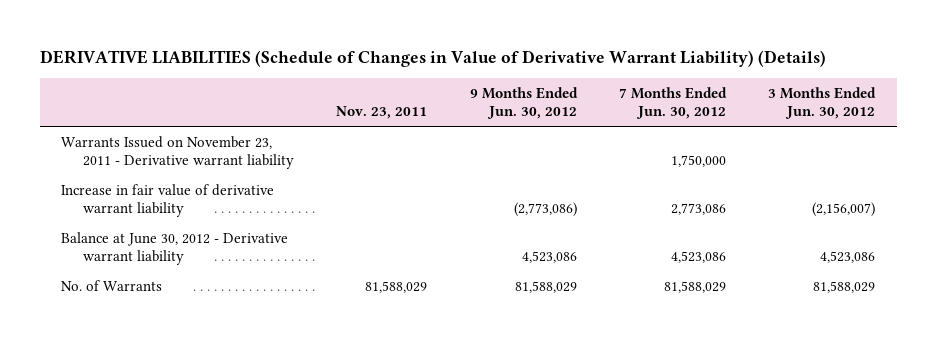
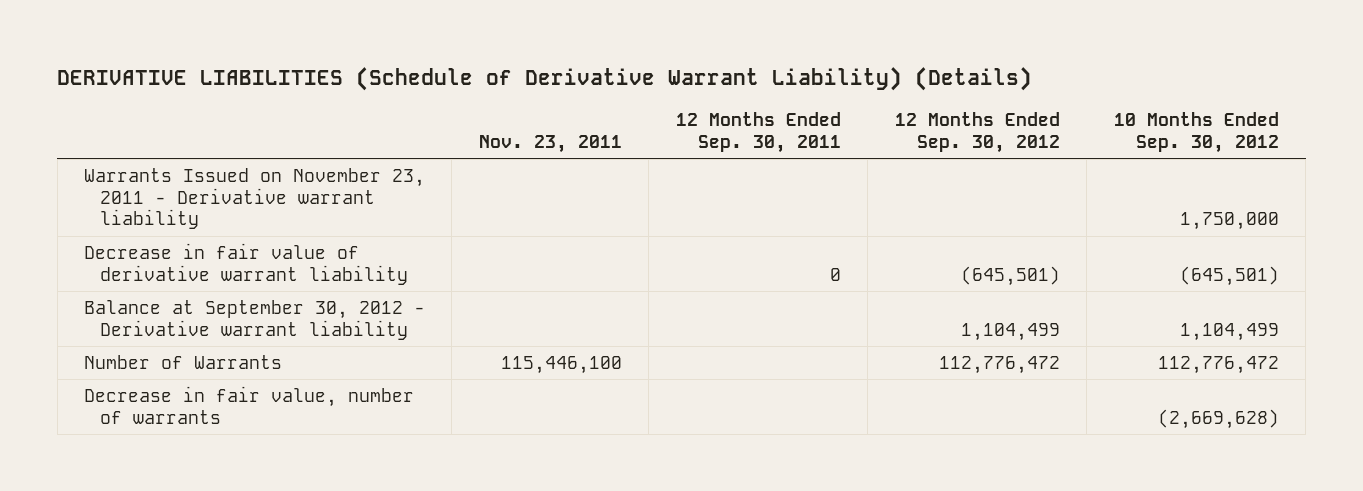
- DERIVATIVE LIABILITIES (Schedule of Changes in Value of Derivative Warrant Liability) (Details)
+ DERIVATIVE LIABILITIES (Schedule of Derivative Warrant Liability) (Details)
- | Nov. 23, 2011 | 9 Months Ended Jun. 30, 2012 | 7 Months Ended Jun. 30, 2012 | 3 Months Ended Jun. 30, 2012
+ | Nov. 23, 2011 | 12 Months Ended Sep. 30, 2011 | 12 Months Ended Sep. 30, 2012 | 10 Months Ended Sep. 30, 2012
- Increase in fair value of derivative warrant liability | | (2,773,086) | 2,773,086 | (2,156,007)
- Balance at June 30, 2012 - Derivative warrant liability | | 4,523,086 | 4,523,086 | 4,523,086
- No. of Warrants | 81,588,029 | 81,588,029 | 81,588,029 | 81,588,029
+ Decrease in fair value of derivative warrant liability | | 0 | (645,501) | (645,501)
+ Balance at September 30, 2012 - Derivative warrant liability | | | 1,104,499 | 1,104,499
+ Number of Warrants | 115,446,100 | | 112,776,472 | 112,776,472
+ Decrease in fair value, number of warrants | | | | (2,669,628)

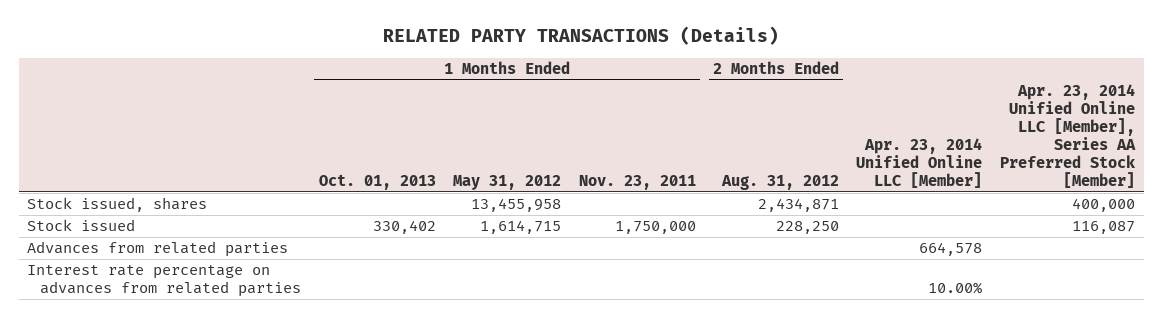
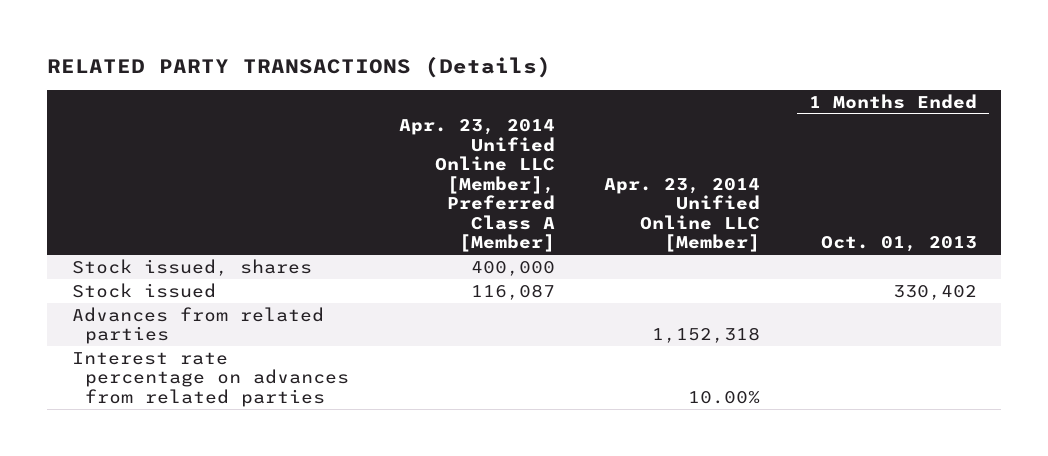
- | 1 Months Ended Oct. 01, 2013 | 1 Months Ended May 31, 2012 | 1 Months Ended Nov. 23, 2011 | 2 Months Ended Aug. 31, 2012 | Apr. 23, 2014 Unified Online LLC [Member] | Apr. 23, 2014 Unified Online LLC [Member], Series AA Preferred Stock [Member]
+ | Apr. 23, 2014 Unified Online LLC [Member], Preferred Class A [Member] | Apr. 23, 2014 Unified Online LLC [Member] | 1 Months Ended Oct. 01, 2013
- Advances from related parties | | | | | 664,578 |
+ Advances from related parties | | 1,152,318 |

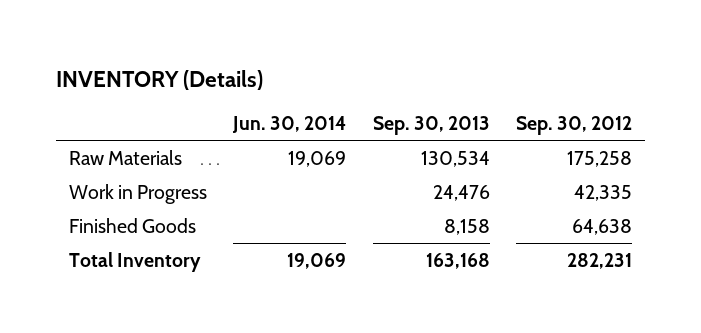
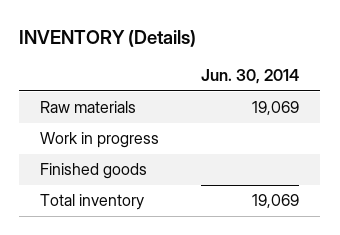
- | Jun. 30, 2014 | Sep. 30, 2013 | Sep. 30, 2012
+ | Jun. 30, 2014
- Raw Materials | 19,069 | 130,534 | 175,258
- Work in Progress | | 24,476 | 42,335
- Finished Goods | | 8,158 | 64,638
- Total Inventory | 19,069 | 163,168 | 282,231
+ Raw materials | 19,069
+ Work in progress
+ Finished goods
+ Total inventory | 19,069

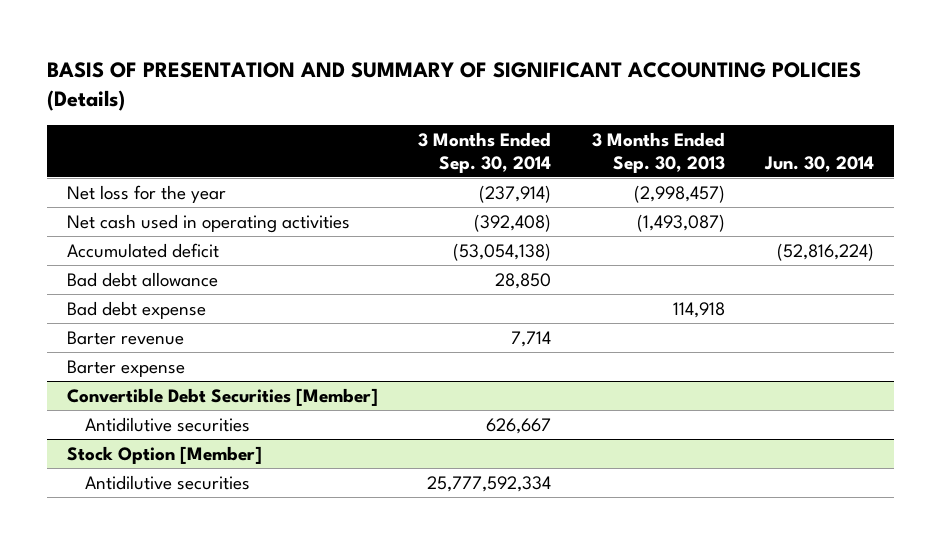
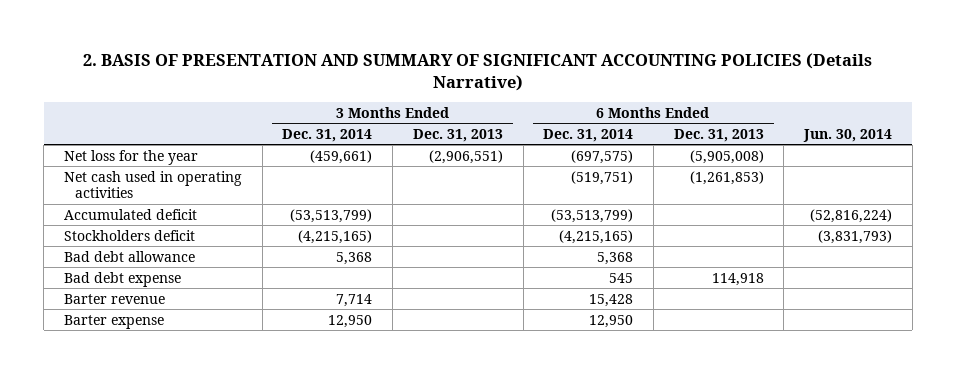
- BASIS OF PRESENTATION AND SUMMARY OF SIGNIFICANT ACCOUNTING POLICIES (Details)
+ 2. BASIS OF PRESENTATION AND SUMMARY OF SIGNIFICANT ACCOUNTING POLICIES (Details Narrative)
- | 3 Months Ended Sep. 30, 2014 | 3 Months Ended Sep. 30, 2013 | Jun. 30, 2014
+ | 3 Months Ended Dec. 31, 2014 | 3 Months Ended Dec. 31, 2013 | 6 Months Ended Dec. 31, 2014 | 6 Months Ended Dec. 31, 2013 | Jun. 30, 2014
+ Stockholders deficit | (4,215,165) | | (4,215,165) | | (3,831,793)
- Convertible Debt Securities [Member]
- Antidilutive securities | 626,667 | |
- Stock Option [Member]
- Antidilutive securities | 25,777,592,334 | |

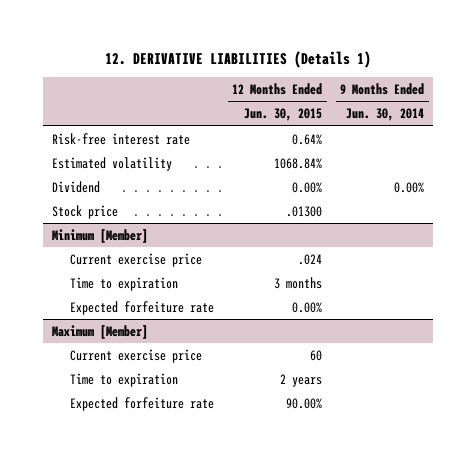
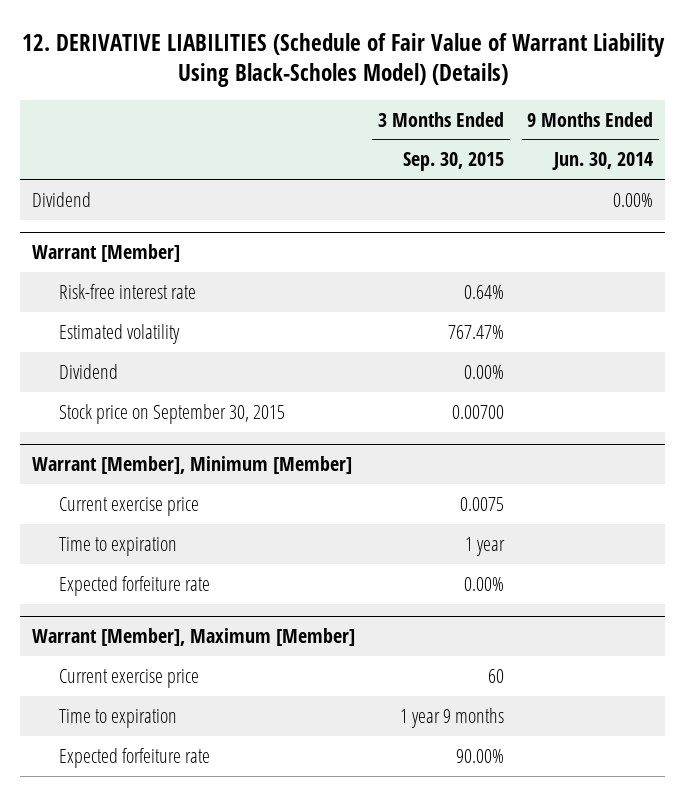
- 12. DERIVATIVE LIABILITIES (Details 1)
+ 12. DERIVATIVE LIABILITIES (Schedule of Fair Value of Warrant Liability Using Black-Scholes Model) (Details)
- | 12 Months Ended Jun. 30, 2015 | 9 Months Ended Jun. 30, 2014
+ | 3 Months Ended Sep. 30, 2015 | 9 Months Ended Jun. 30, 2014
- Risk-free interest rate | 0.64% |
- Estimated volatility | 1068.84% |
- Stock price | .01300 |
- Minimum [Member]
+ Warrant [Member]
+ Risk-free interest rate | 0.64% |
+ Estimated volatility | 767.47% |
+ Dividend | 0.00% |
+ Stock price on September 30, 2015 | 0.00700 |
+ Warrant [Member], Minimum [Member]
- Maximum [Member]
+ Warrant [Member], Maximum [Member]

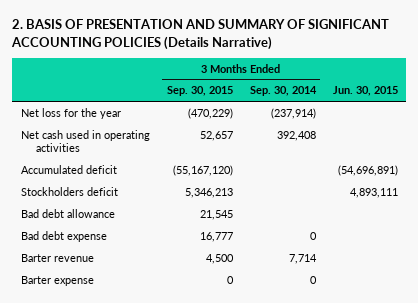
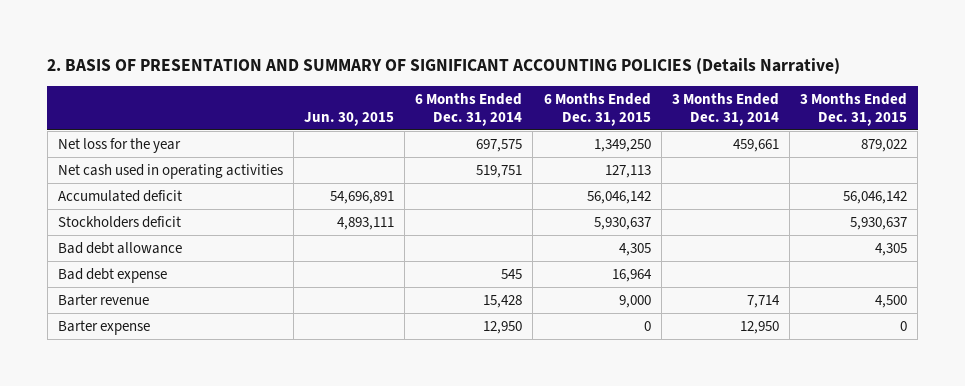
- | 3 Months Ended Sep. 30, 2015 | 3 Months Ended Sep. 30, 2014 | Jun. 30, 2015
+ | Jun. 30, 2015 | 6 Months Ended Dec. 31, 2014 | 6 Months Ended Dec. 31, 2015 | 3 Months Ended Dec. 31, 2014 | 3 Months Ended Dec. 31, 2015
- Accumulated deficit | (55,167,120) | | (54,696,891)
+ Accumulated deficit | 54,696,891 | | 56,046,142 | | 56,046,142

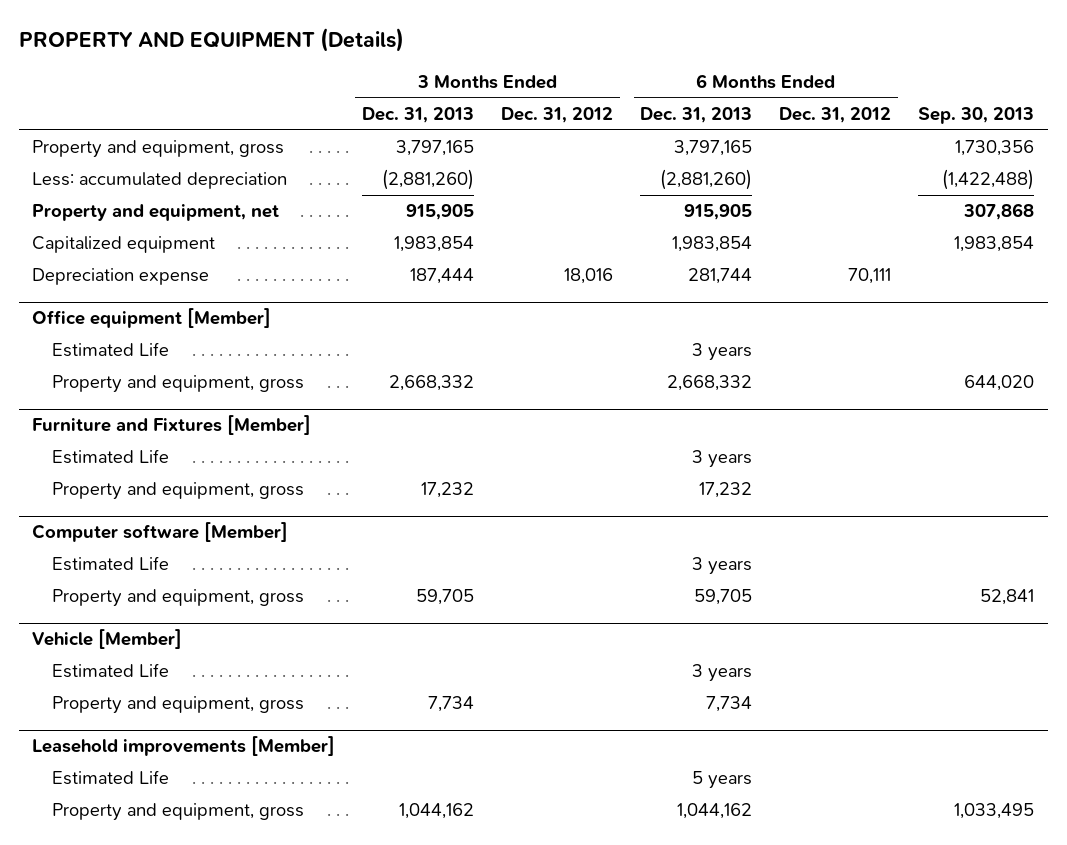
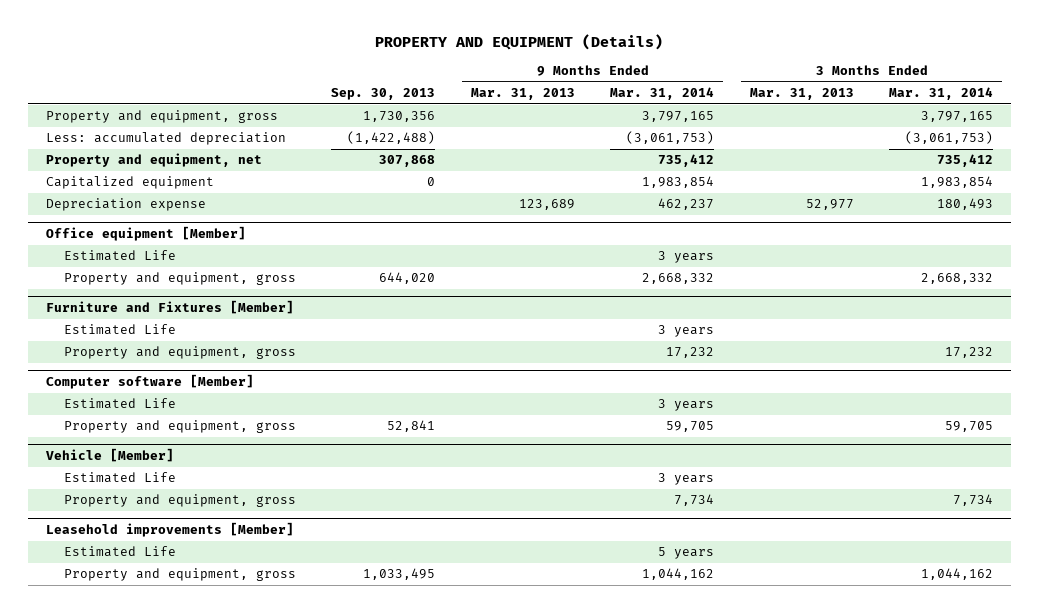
- | 3 Months Ended Dec. 31, 2013 | 3 Months Ended Dec. 31, 2012 | 6 Months Ended Dec. 31, 2013 | 6 Months Ended Dec. 31, 2012 | Sep. 30, 2013
+ | Sep. 30, 2013 | 9 Months Ended Mar. 31, 2013 | 9 Months Ended Mar. 31, 2014 | 3 Months Ended Mar. 31, 2013 | 3 Months Ended Mar. 31, 2014
- Capitalized equipment | 1,983,854 | | 1,983,854 | | 1,983,854
+ Capitalized equipment | 0 | | 1,983,854 | | 1,983,854

